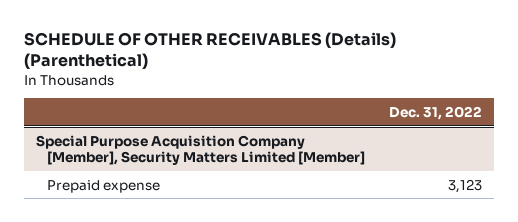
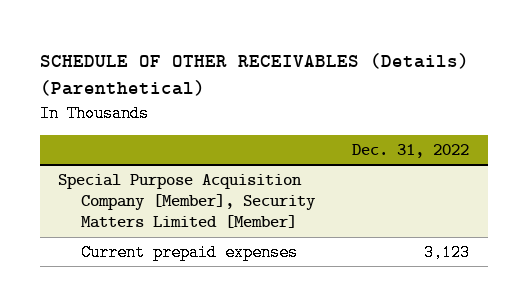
@ Special Purpose Acquisition Company [Member], Security Matters Limited [Member]
- Prepaid expense | 3,123
+ Current prepaid expenses | 3,123

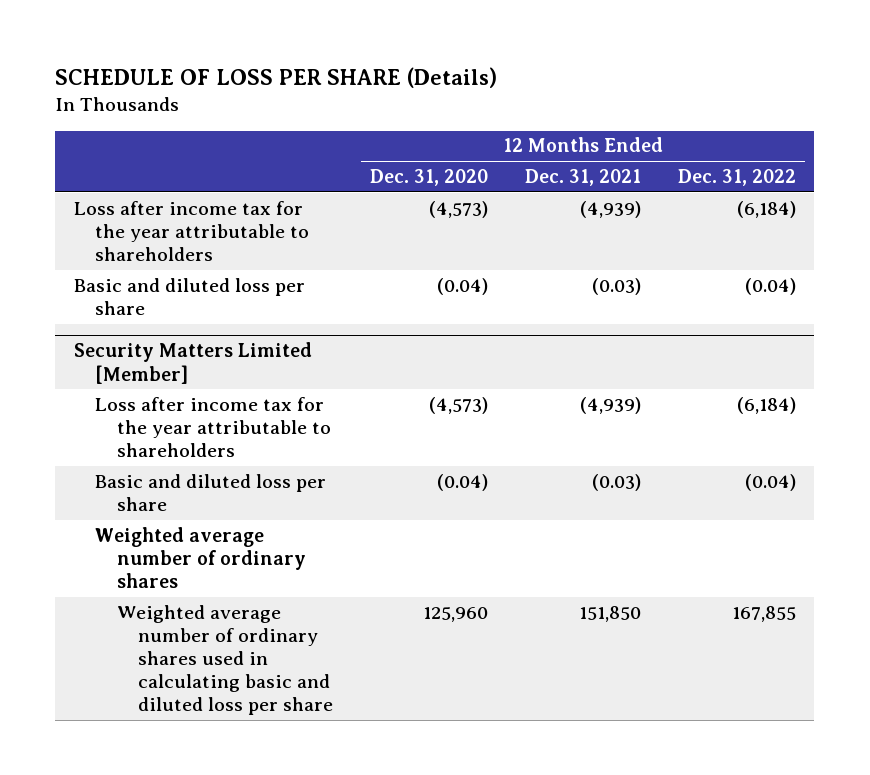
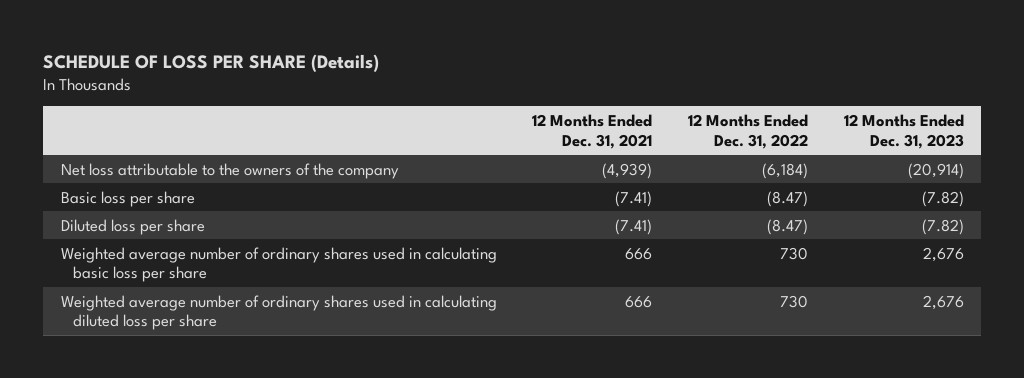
- | 12 Months Ended Dec. 31, 2020 | 12 Months Ended Dec. 31, 2021 | 12 Months Ended Dec. 31, 2022
+ | 12 Months Ended Dec. 31, 2021 | 12 Months Ended Dec. 31, 2022 | 12 Months Ended Dec. 31, 2023
- Loss after income tax for the year attributable to shareholders | (4,573) | (4,939) | (6,184)
- Basic and diluted loss per share | (0.04) | (0.03) | (0.04)
- Security Matters Limited [Member]
- Loss after income tax for the year attributable to shareholders | (4,573) | (4,939) | (6,184)
- Basic and diluted loss per share | (0.04) | (0.03) | (0.04)
- Weighted average number of ordinary shares
- Weighted average number of ordinary shares used in calculating basic and diluted loss per share | 125,960 | 151,850 | 167,855
+ Net loss attributable to the owners of the company | (4,939) | (6,184) | (20,914)
+ Basic loss per share | (7.41) | (8.47) | (7.82)
+ Diluted loss per share | (7.41) | (8.47) | (7.82)
+ Weighted average number of ordinary shares used in calculating basic loss per share | 666 | 730 | 2,676
+ Weighted average number of ordinary shares used in calculating diluted loss per share | 666 | 730 | 2,676

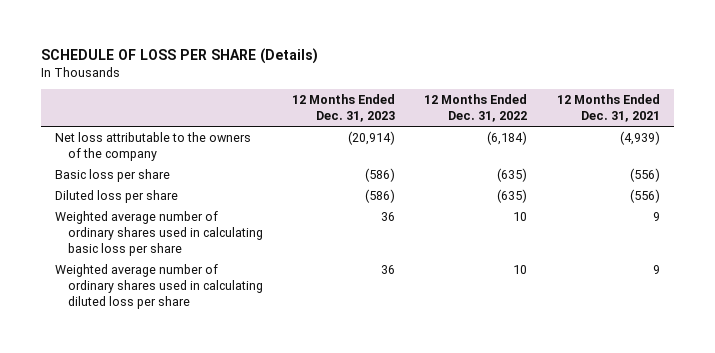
- | 12 Months Ended Dec. 31, 2021 | 12 Months Ended Dec. 31, 2022 | 12 Months Ended Dec. 31, 2023
+ | 12 Months Ended Dec. 31, 2023 | 12 Months Ended Dec. 31, 2022 | 12 Months Ended Dec. 31, 2021
- Basic loss per share | (7.41) | (8.47) | (7.82)
- Diluted loss per share | (7.41) | (8.47) | (7.82)
- Weighted average number of ordinary shares used in calculating basic loss per share | 666 | 730 | 2,676
- Weighted average number of ordinary shares used in calculating diluted loss per share | 666 | 730 | 2,676
+ Basic loss per share | (586) | (635) | (556)
+ Diluted loss per share | (586) | (635) | (556)
+ Weighted average number of ordinary shares used in calculating basic loss per share | 36 | 10 | 9
+ Weighted average number of ordinary shares used in calculating diluted loss per share | 36 | 10 | 9

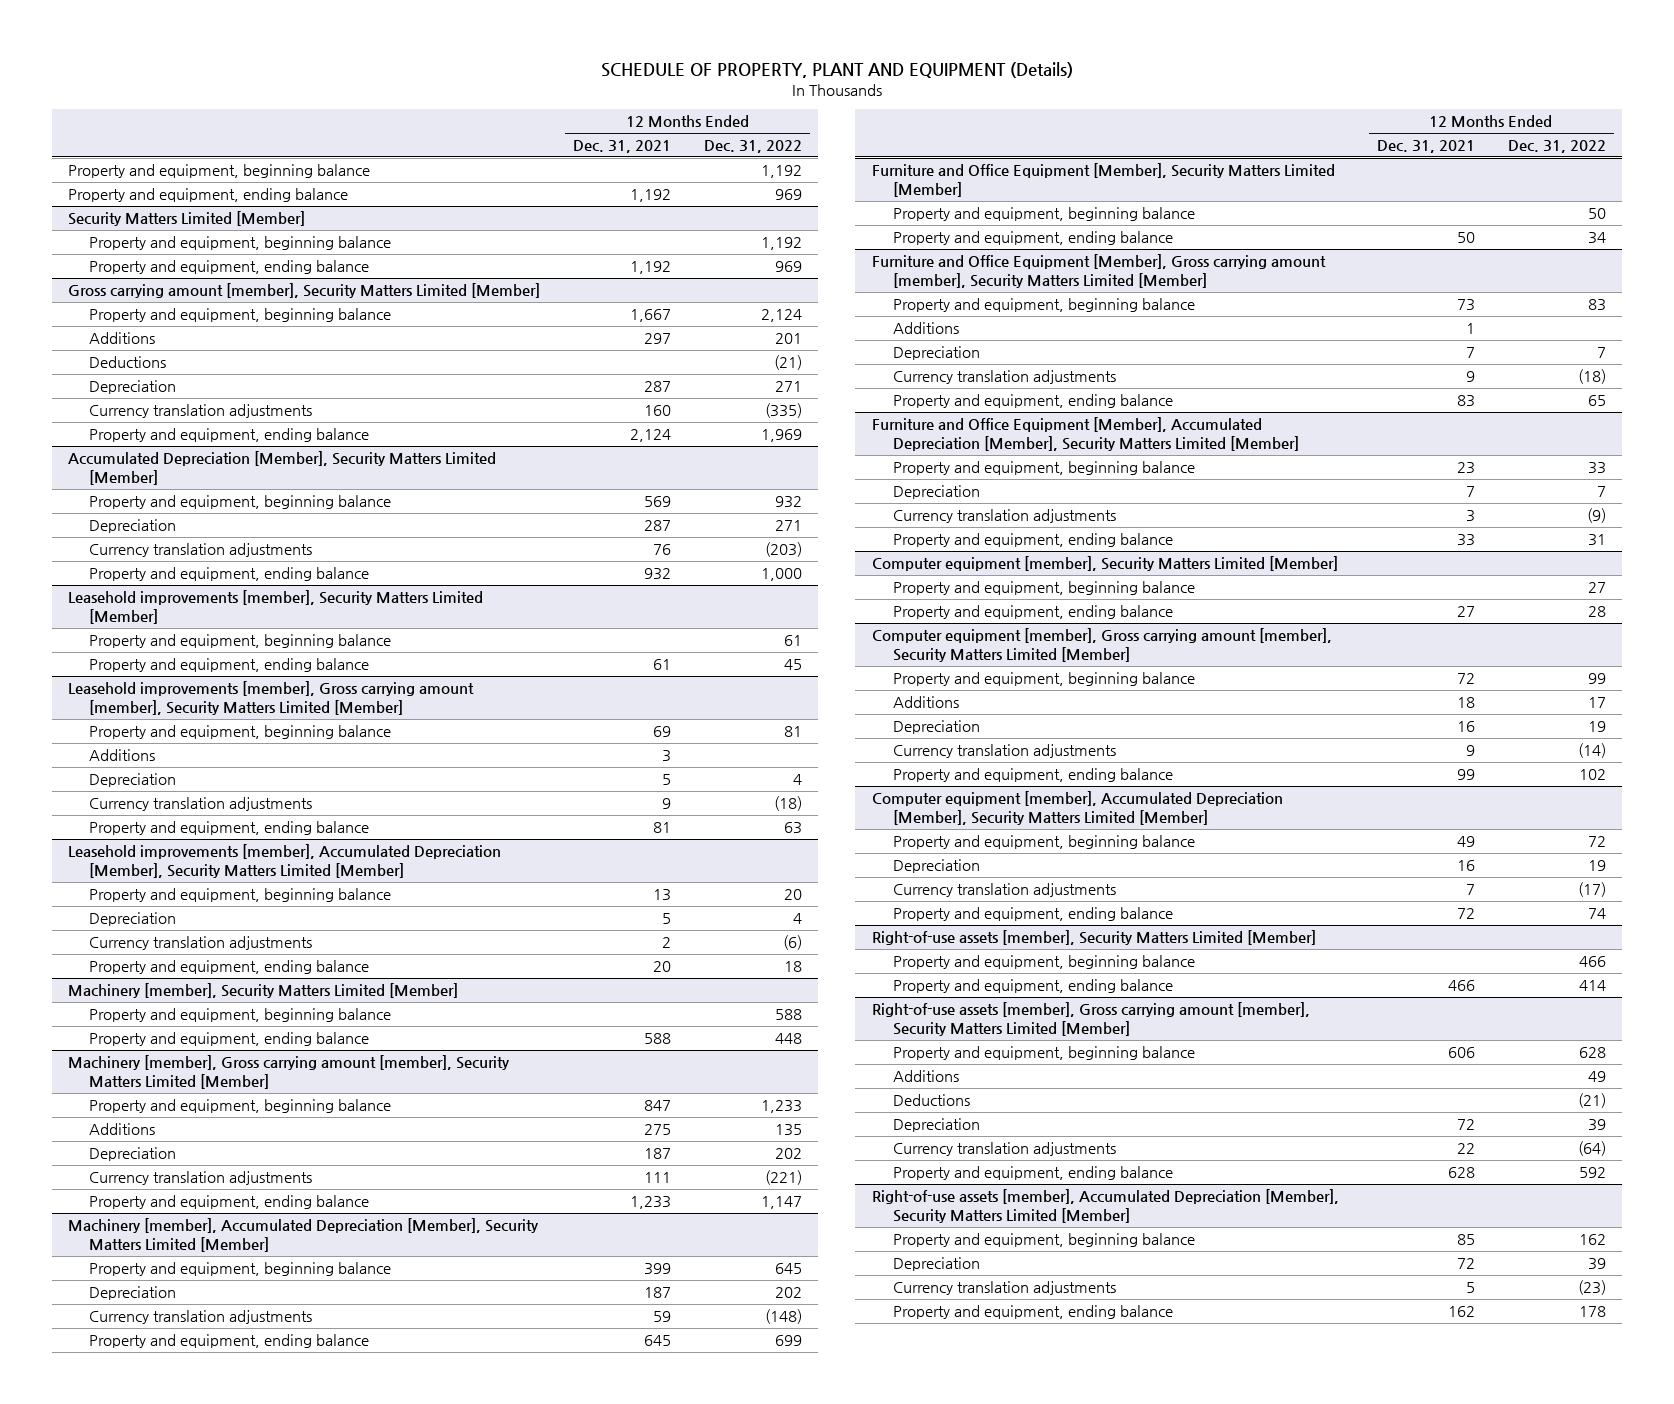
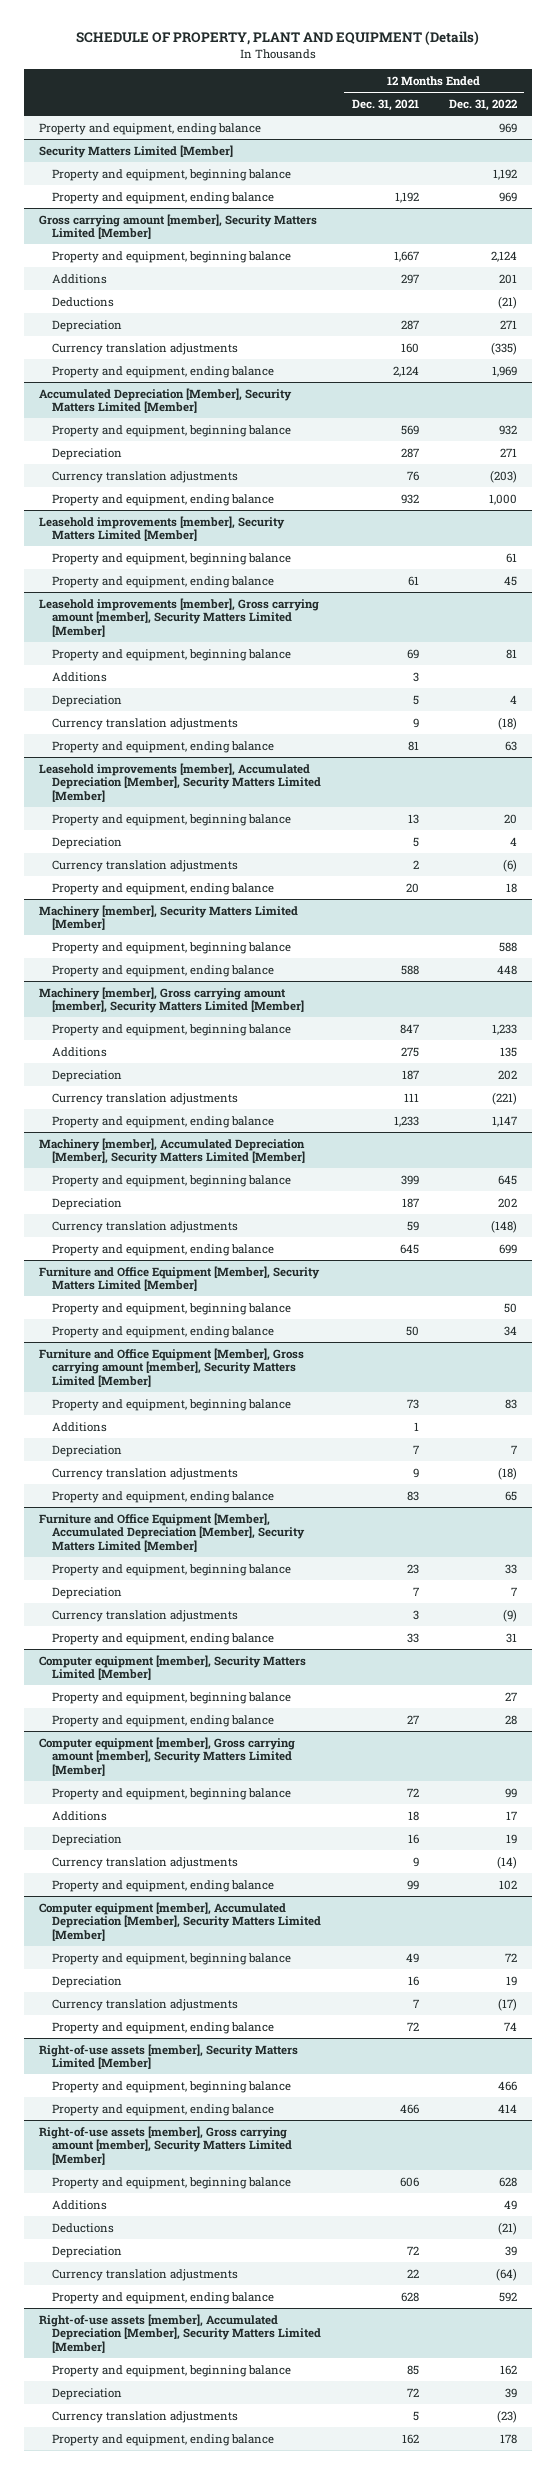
- Property and equipment, beginning balance | | 1,192
- Property and equipment, ending balance | 1,192 | 969
+ Property and equipment, ending balance | | 969

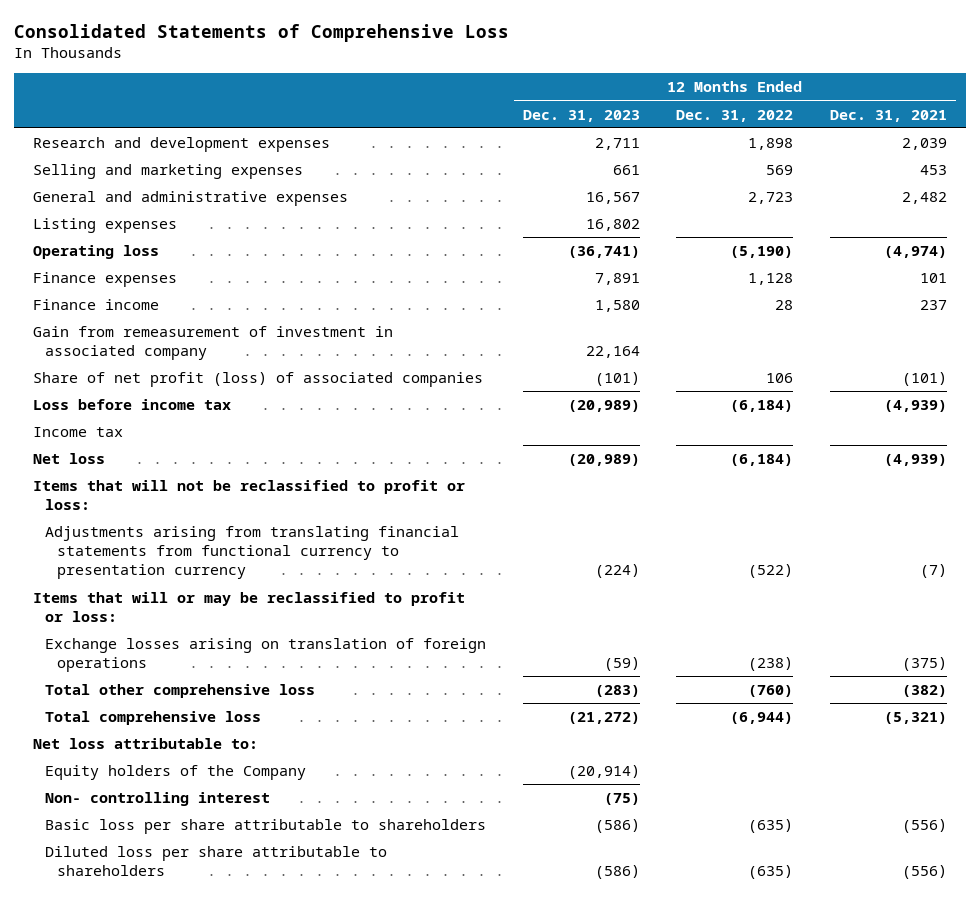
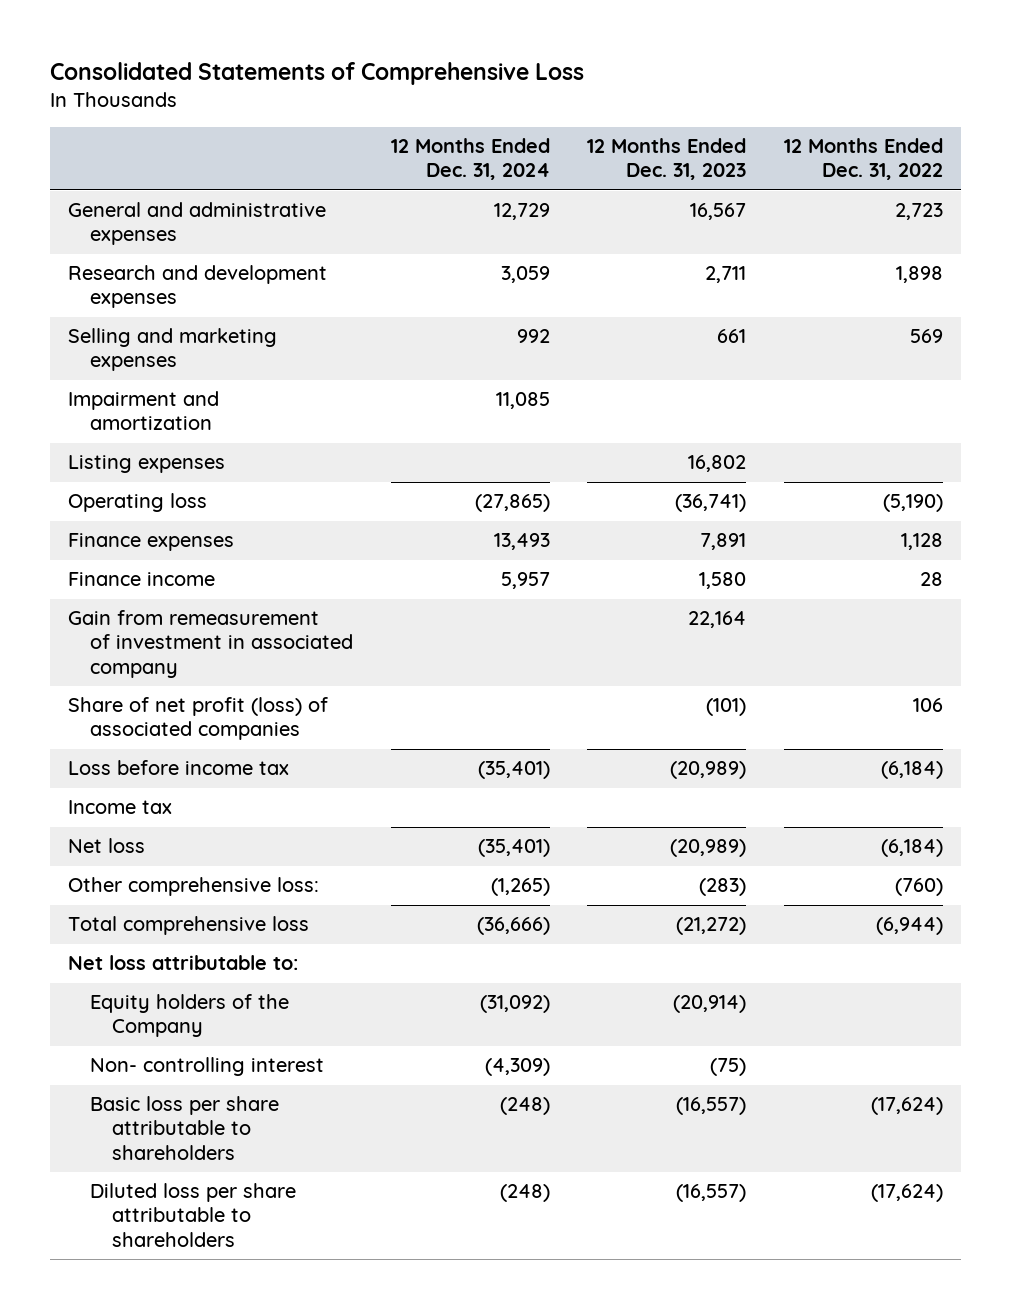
- | 12 Months Ended Dec. 31, 2023 | 12 Months Ended Dec. 31, 2022 | 12 Months Ended Dec. 31, 2021
+ | 12 Months Ended Dec. 31, 2024 | 12 Months Ended Dec. 31, 2023 | 12 Months Ended Dec. 31, 2022
moved up: General and administrative expenses | 12,729 | 16,567 | 2,723
+ Impairment and amortization | 11,085 | |
- Items that will not be reclassified to profit or loss:
- Adjustments arising from translating financial statements from functional currency to presentation currency | (224) | (522) | (7)
- Items that will or may be reclassified to profit or loss:
- Exchange losses arising on translation of foreign operations | (59) | (238) | (375)
- Total other comprehensive loss | (283) | (760) | (382)
+ Other comprehensive loss: | (1,265) | (283) | (760)
- Basic loss per share attributable to shareholders | (586) | (635) | (556)
- Diluted loss per share attributable to shareholders | (586) | (635) | (556)
+ Basic loss per share attributable to shareholders | (248) | (16,557) | (17,624)
+ Diluted loss per share attributable to shareholders | (248) | (16,557) | (17,624)

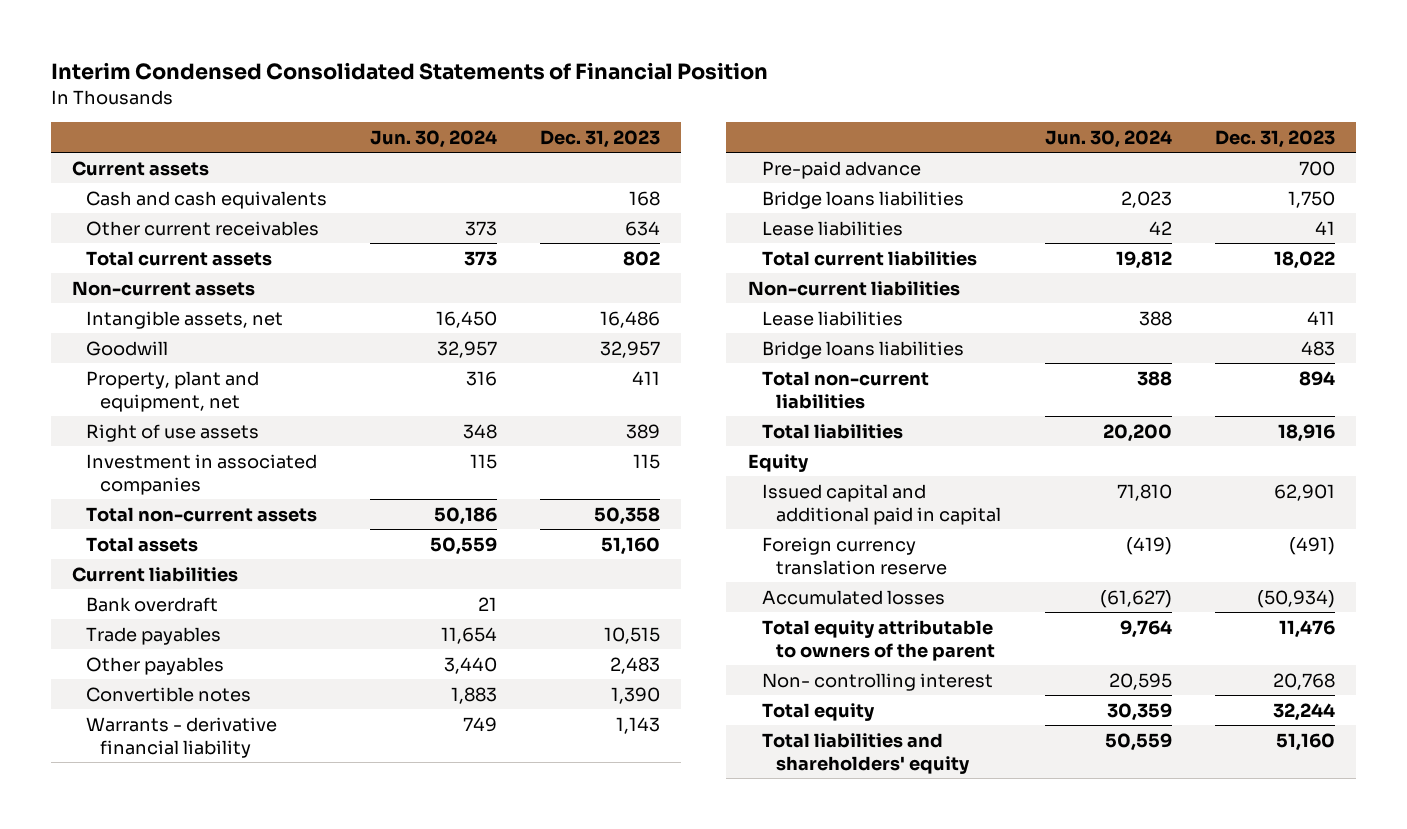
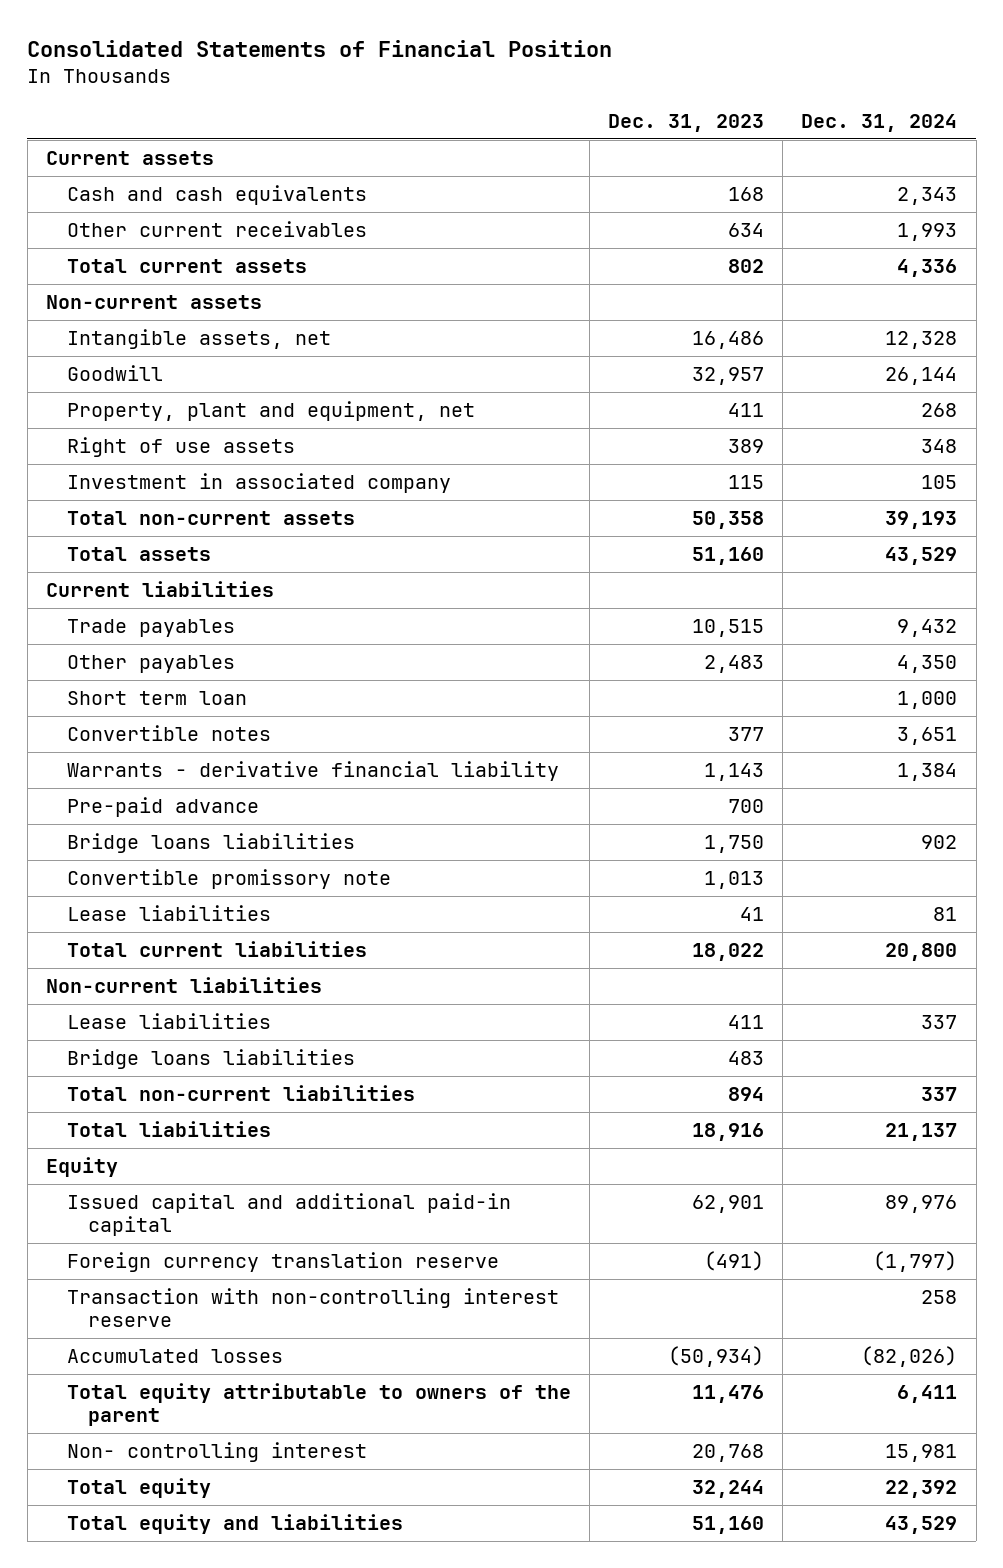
- Interim Condensed Consolidated Statements of Financial Position
+ Consolidated Statements of Financial Position
- | Jun. 30, 2024 | Dec. 31, 2023
+ | Dec. 31, 2023 | Dec. 31, 2024
- Investment in associated companies | 115 | 115
+ Investment in associated company | 115 | 105
- Bank overdraft | 21 |
- Convertible notes | 1,883 | 1,390
+ Short term loan | | 1,000
+ Convertible notes | 377 | 3,651
+ Convertible promissory note | 1,013 |
- Issued capital and additional paid in capital | 71,810 | 62,901
+ Issued capital and additional paid-in capital | 62,901 | 89,976
+ Transaction with non-controlling interest reserve | | 258
- Total liabilities and shareholders' equity | 50,559 | 51,160
+ Total equity and liabilities | 51,160 | 43,529

